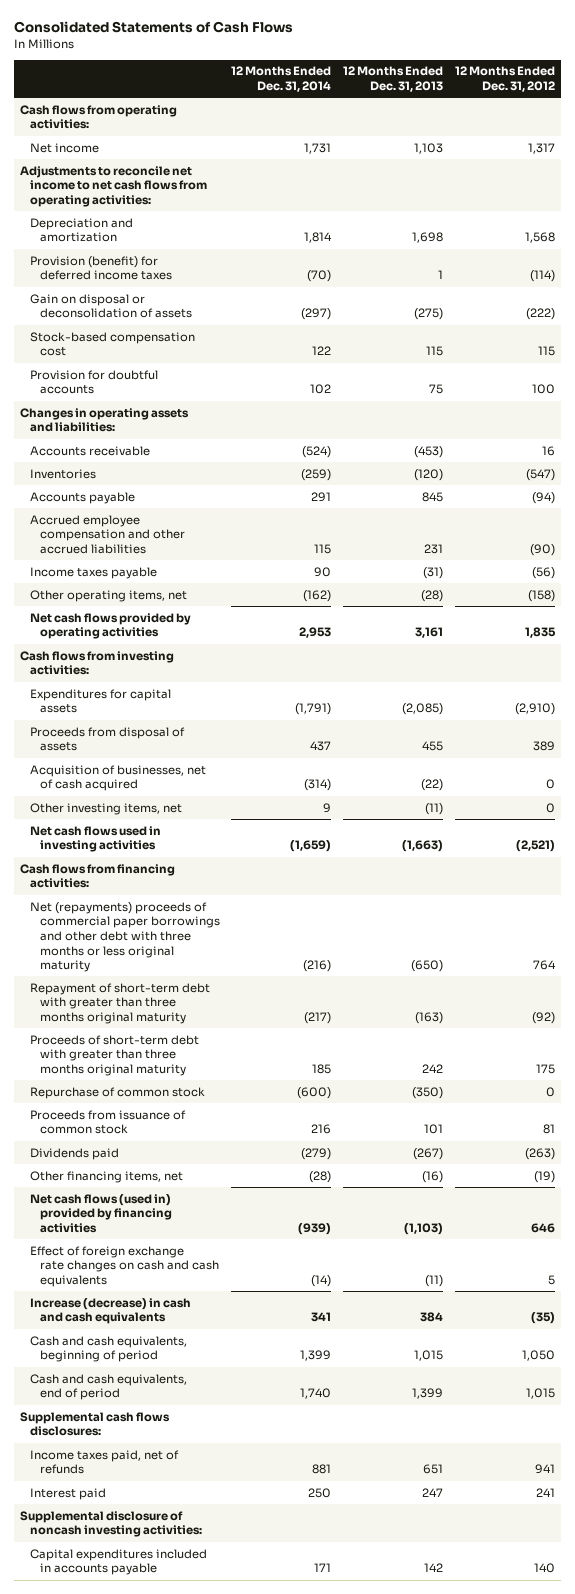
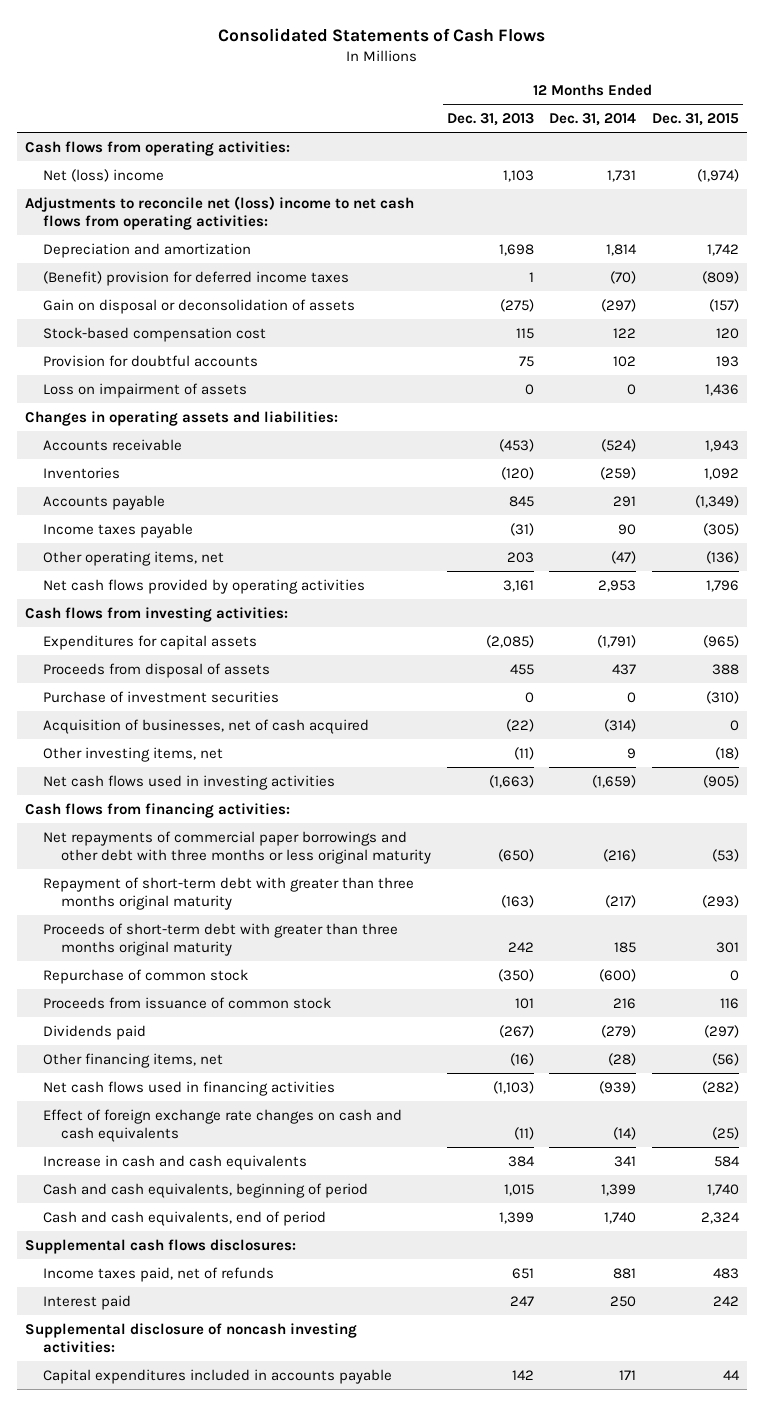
- | 12 Months Ended Dec. 31, 2014 | 12 Months Ended Dec. 31, 2013 | 12 Months Ended Dec. 31, 2012
+ | 12 Months Ended Dec. 31, 2013 | 12 Months Ended Dec. 31, 2014 | 12 Months Ended Dec. 31, 2015
- Net income | 1,731 | 1,103 | 1,317
- Adjustments to reconcile net income to net cash flows from operating activities:
+ Net (loss) income | 1,103 | 1,731 | (1,974)
+ Adjustments to reconcile net (loss) income to net cash flows from operating activities:
- Provision (benefit) for deferred income taxes | (70) | 1 | (114)
+ (Benefit) provision for deferred income taxes | 1 | (70) | (809)
+ Loss on impairment of assets | 0 | 0 | 1,436
- Accrued employee compensation and other accrued liabilities | 115 | 231 | (90)
- Other operating items, net | (162) | (28) | (158)
+ Other operating items, net | 203 | (47) | (136)
+ Purchase of investment securities | 0 | 0 | (310)
- Net (repayments) proceeds of commercial paper borrowings and other debt with three months or less original maturity | (216) | (650) | 764
+ Net repayments of commercial paper borrowings and other debt with three months or less original maturity | (650) | (216) | (53)
- Net cash flows (used in) provided by financing activities | (939) | (1,103) | 646
+ Net cash flows used in financing activities | (1,103) | (939) | (282)
- Increase (decrease) in cash and cash equivalents | 341 | 384 | (35)
+ Increase in cash and cash equivalents | 384 | 341 | 584

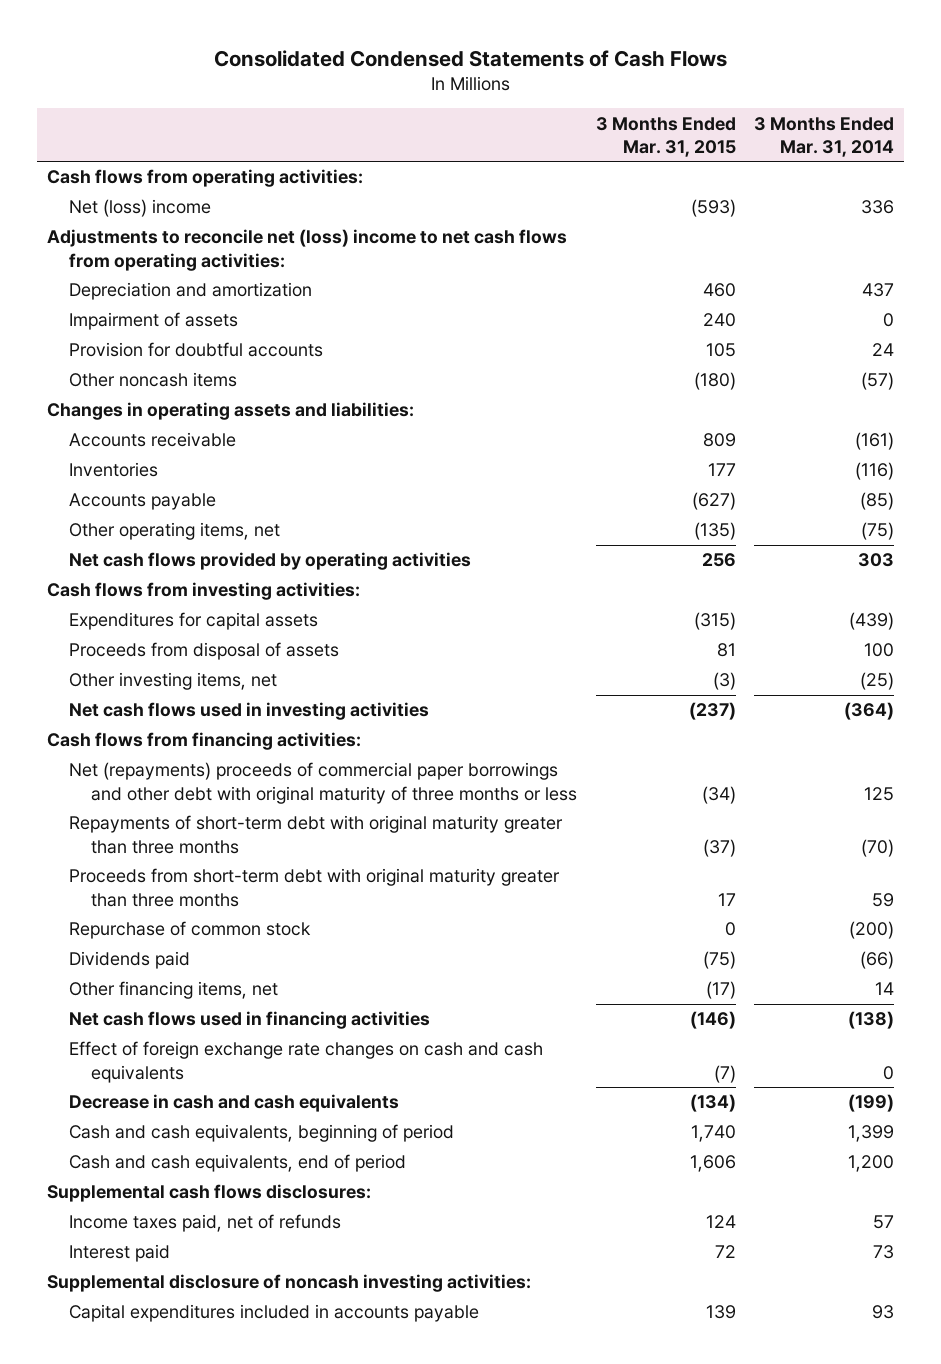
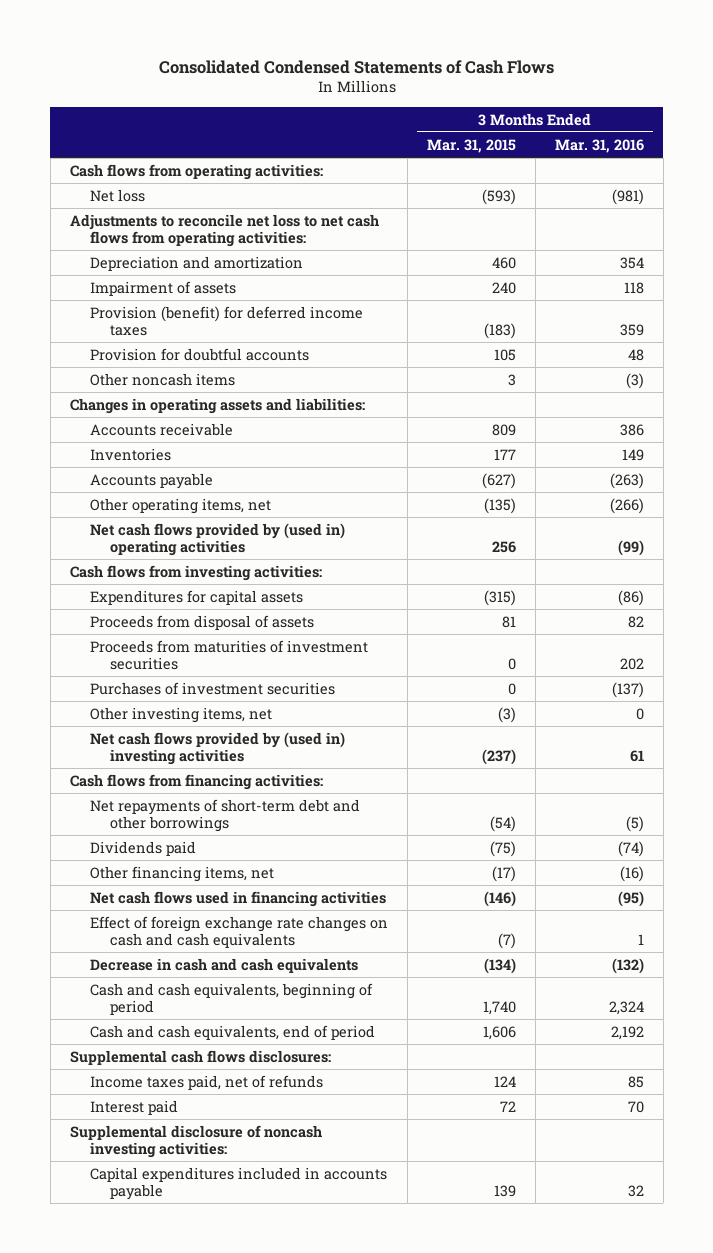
- | 3 Months Ended Mar. 31, 2015 | 3 Months Ended Mar. 31, 2014
+ | 3 Months Ended Mar. 31, 2015 | 3 Months Ended Mar. 31, 2016
- Net (loss) income | (593) | 336
- Adjustments to reconcile net (loss) income to net cash flows from operating activities:
+ Net loss | (593) | (981)
+ Adjustments to reconcile net loss to net cash flows from operating activities:
+ Provision (benefit) for deferred income taxes | (183) | 359
- Other noncash items | (180) | (57)
+ Other noncash items | 3 | (3)
- Net cash flows provided by operating activities | 256 | 303
+ Net cash flows provided by (used in) operating activities | 256 | (99)
+ Proceeds from maturities of investment securities | 0 | 202
+ Purchases of investment securities | 0 | (137)
- Net cash flows used in investing activities | (237) | (364)
+ Net cash flows provided by (used in) investing activities | (237) | 61
- Net (repayments) proceeds of commercial paper borrowings and other debt with original maturity of three months or less | (34) | 125
- Repayments of short-term debt with original maturity greater than three months | (37) | (70)
- Proceeds from short-term debt with original maturity greater than three months | 17 | 59
- Repurchase of common stock | 0 | (200)
+ Net repayments of short-term debt and other borrowings | (54) | (5)

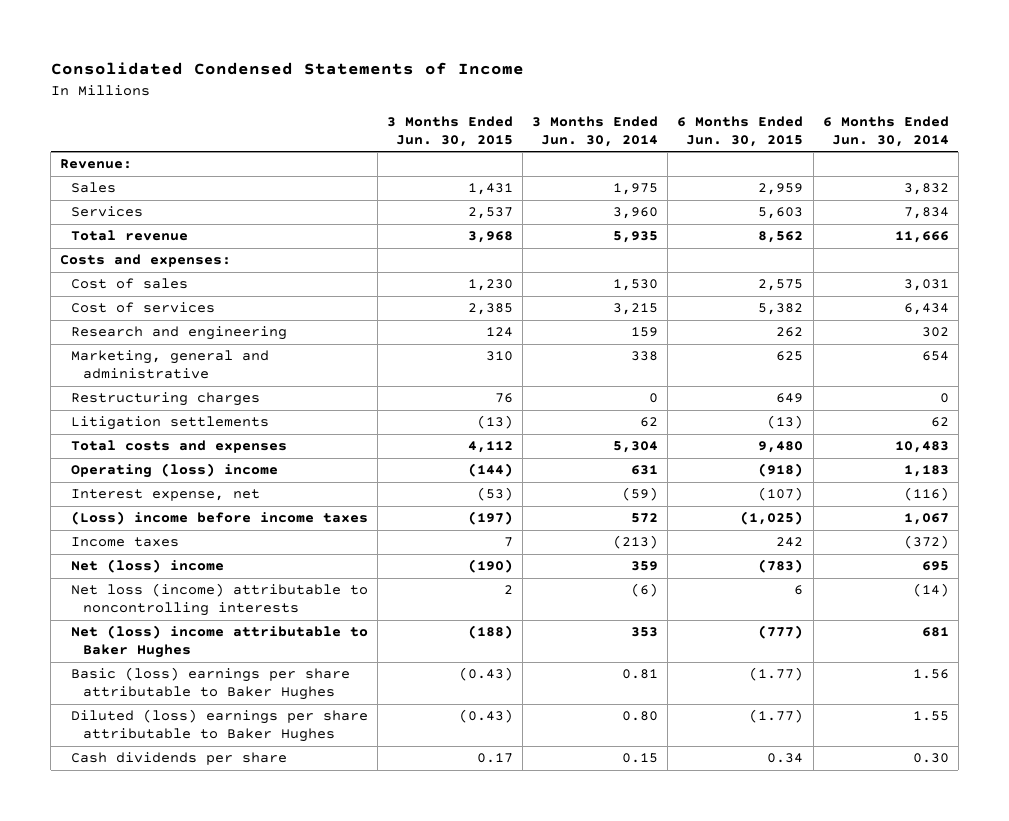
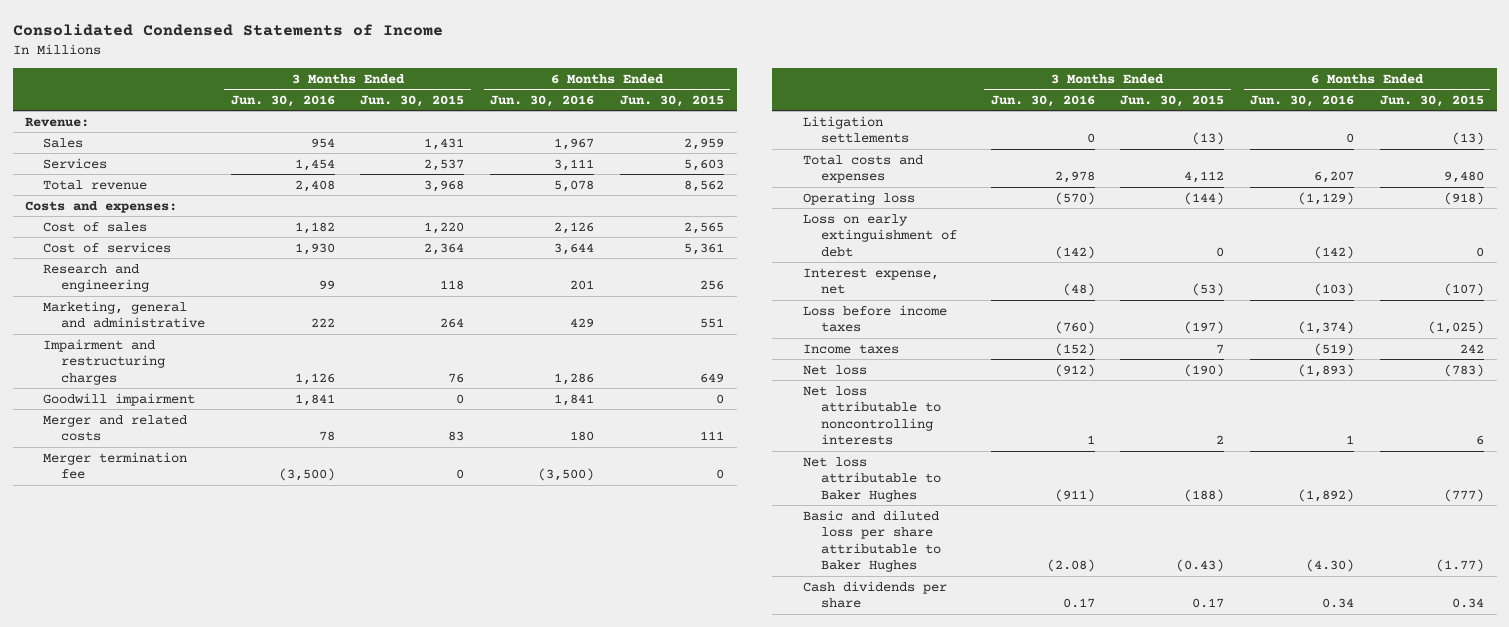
- | 3 Months Ended Jun. 30, 2015 | 3 Months Ended Jun. 30, 2014 | 6 Months Ended Jun. 30, 2015 | 6 Months Ended Jun. 30, 2014
+ | 3 Months Ended Jun. 30, 2016 | 3 Months Ended Jun. 30, 2015 | 6 Months Ended Jun. 30, 2016 | 6 Months Ended Jun. 30, 2015
- Cost of sales | 1,230 | 1,530 | 2,575 | 3,031
- Cost of services | 2,385 | 3,215 | 5,382 | 6,434
- Research and engineering | 124 | 159 | 262 | 302
- Marketing, general and administrative | 310 | 338 | 625 | 654
- Restructuring charges | 76 | 0 | 649 | 0
+ Cost of sales | 1,182 | 1,220 | 2,126 | 2,565
+ Cost of services | 1,930 | 2,364 | 3,644 | 5,361
+ Research and engineering | 99 | 118 | 201 | 256
+ Marketing, general and administrative | 222 | 264 | 429 | 551
+ Impairment and restructuring charges | 1,126 | 76 | 1,286 | 649
+ Goodwill impairment | 1,841 | 0 | 1,841 | 0
+ Merger and related costs | 78 | 83 | 180 | 111
+ Merger termination fee | (3,500) | 0 | (3,500) | 0
- Operating (loss) income | (144) | 631 | (918) | 1,183
+ Operating loss | (570) | (144) | (1,129) | (918)
+ Loss on early extinguishment of debt | (142) | 0 | (142) | 0
- (Loss) income before income taxes | (197) | 572 | (1,025) | 1,067
+ Loss before income taxes | (760) | (197) | (1,374) | (1,025)
- Net (loss) income | (190) | 359 | (783) | 695
- Net loss (income) attributable to noncontrolling interests | 2 | (6) | 6 | (14)
- Net (loss) income attributable to Baker Hughes | (188) | 353 | (777) | 681
- Basic (loss) earnings per share attributable to Baker Hughes | (0.43) | 0.81 | (1.77) | 1.56
- Diluted (loss) earnings per share attributable to Baker Hughes | (0.43) | 0.80 | (1.77) | 1.55
+ Net loss | (912) | (190) | (1,893) | (783)
+ Net loss attributable to noncontrolling interests | 1 | 2 | 1 | 6
+ Net loss attributable to Baker Hughes | (911) | (188) | (1,892) | (777)
+ Basic and diluted loss per share attributable to Baker Hughes | (2.08) | (0.43) | (4.30) | (1.77)

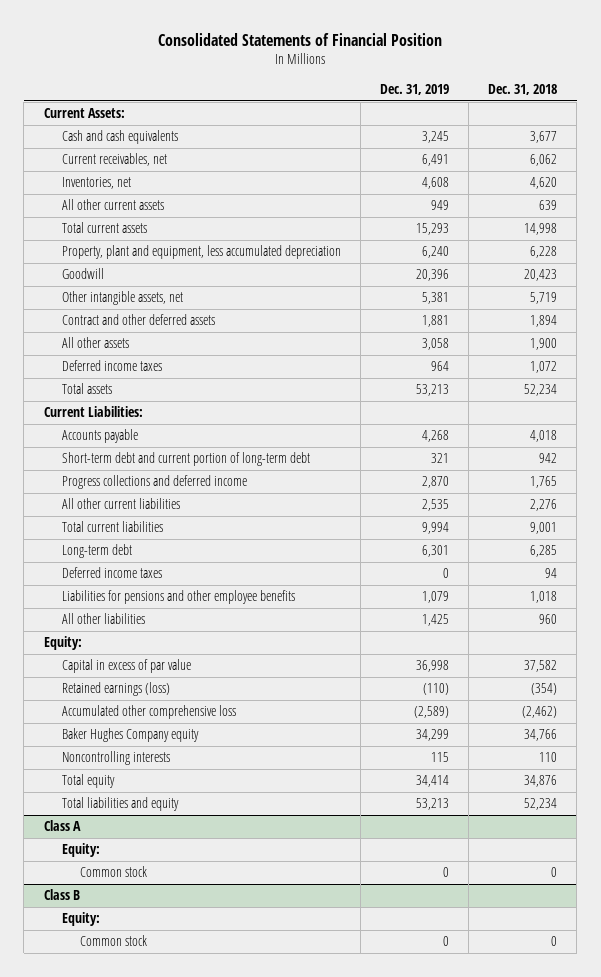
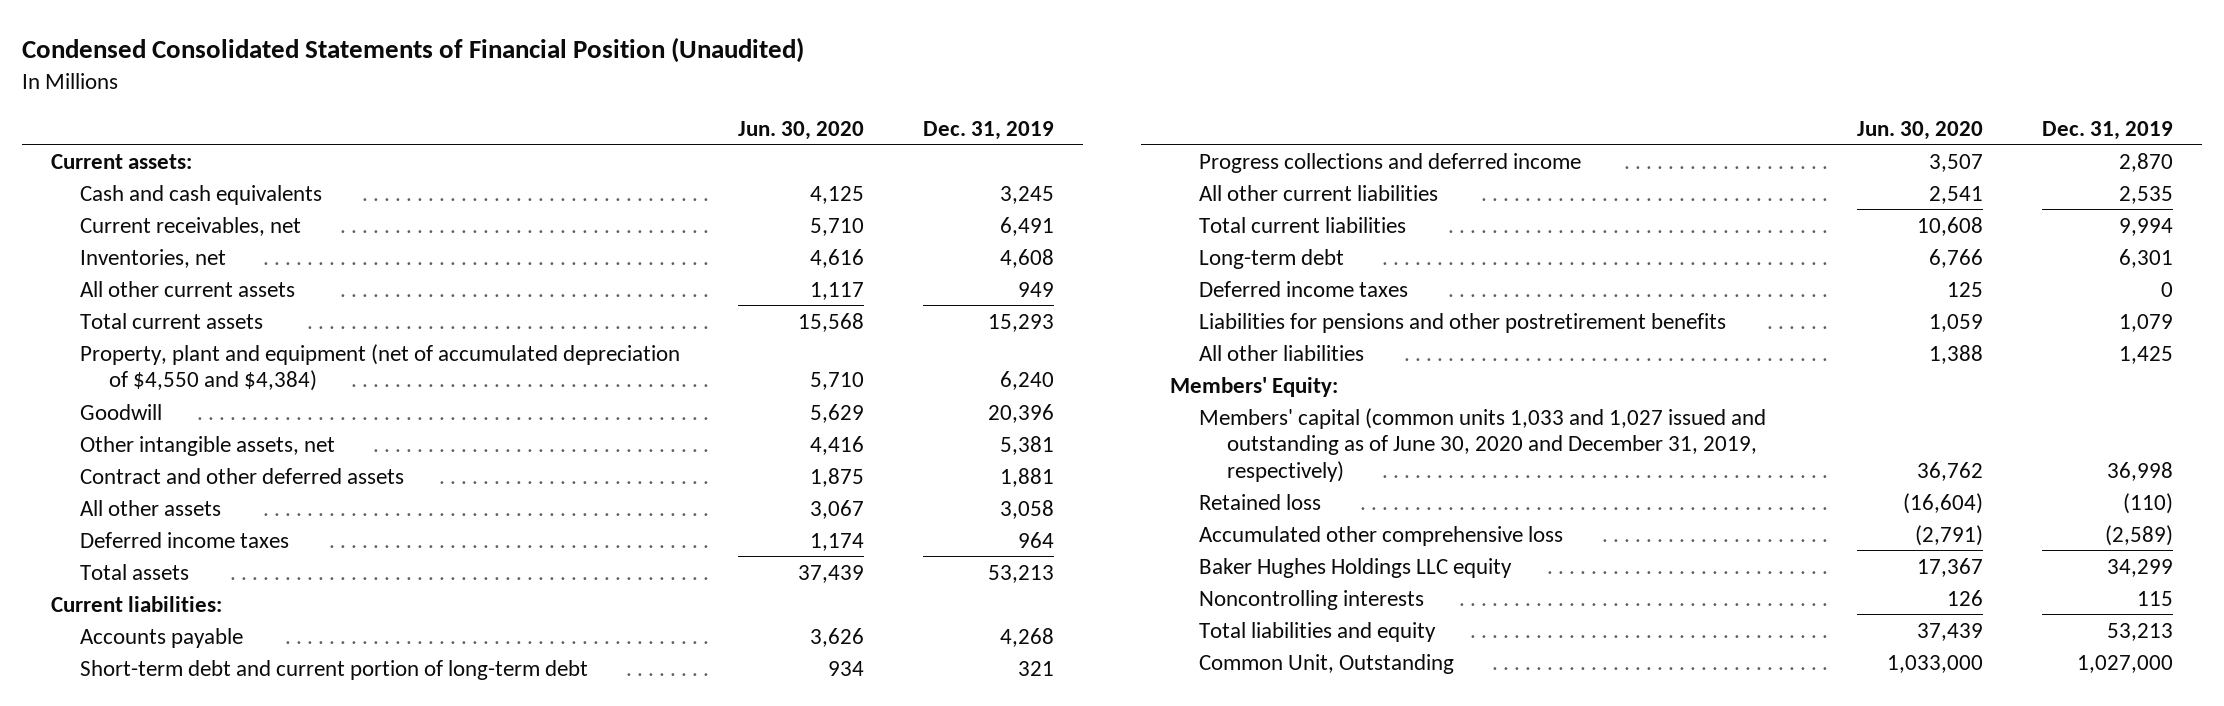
- Consolidated Statements of Financial Position
+ Condensed Consolidated Statements of Financial Position (Unaudited)
- | Dec. 31, 2019 | Dec. 31, 2018
+ | Jun. 30, 2020 | Dec. 31, 2019
- Current Assets:
+ Current assets:
- Property, plant and equipment, less accumulated depreciation | 6,240 | 6,228
+ Property, plant and equipment (net of accumulated depreciation of $4,550 and $4,384) | 5,710 | 6,240
- Current Liabilities:
+ Current liabilities:
- Liabilities for pensions and other employee benefits | 1,079 | 1,018
+ Liabilities for pensions and other postretirement benefits | 1,059 | 1,079
- Equity:
- Capital in excess of par value | 36,998 | 37,582
- Retained earnings (loss) | (110) | (354)
+ Members' Equity:
+ Members' capital (common units 1,033 and 1,027 issued and outstanding as of June 30, 2020 and December 31, 2019, respectively) | 36,762 | 36,998
+ Retained loss | (16,604) | (110)
- Baker Hughes Company equity | 34,299 | 34,766
+ Baker Hughes Holdings LLC equity | 17,367 | 34,299
- Total equity | 34,414 | 34,876
- Class A
- Equity:
- Common stock | 0 | 0
- Class B
- Equity:
- Common stock | 0 | 0
+ Common Unit, Outstanding | 1,033,000 | 1,027,000

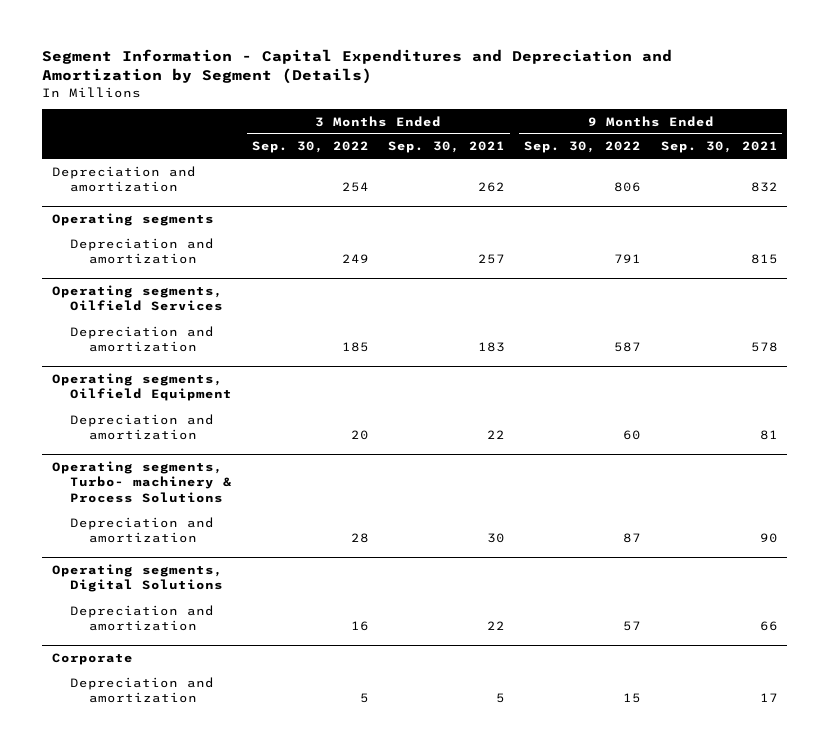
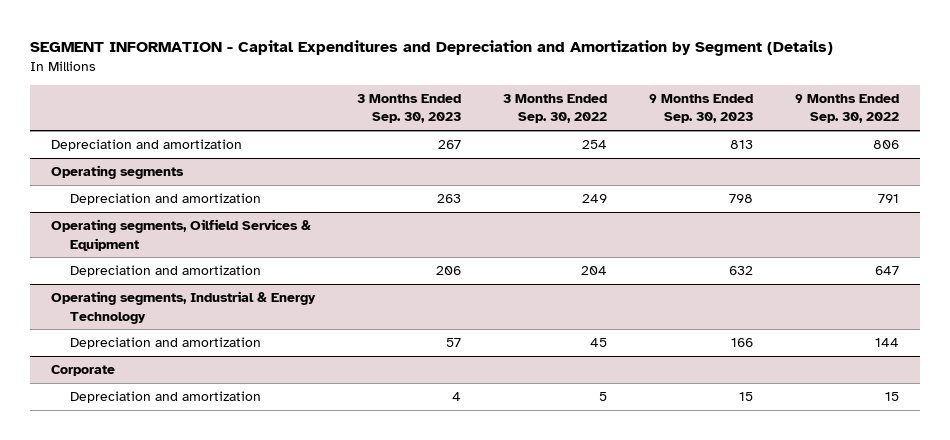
- Segment Information - Capital Expenditures and Depreciation and Amortization by Segment (Details)
+ SEGMENT INFORMATION - Capital Expenditures and Depreciation and Amortization by Segment (Details)
- | 3 Months Ended Sep. 30, 2022 | 3 Months Ended Sep. 30, 2021 | 9 Months Ended Sep. 30, 2022 | 9 Months Ended Sep. 30, 2021
+ | 3 Months Ended Sep. 30, 2023 | 3 Months Ended Sep. 30, 2022 | 9 Months Ended Sep. 30, 2023 | 9 Months Ended Sep. 30, 2022
- Operating segments, Oilfield Services
- Depreciation and amortization | 185 | 183 | 587 | 578
- Operating segments, Oilfield Equipment
- Depreciation and amortization | 20 | 22 | 60 | 81
- Operating segments, Turbo- machinery & Process Solutions
- Depreciation and amortization | 28 | 30 | 87 | 90
- Operating segments, Digital Solutions
- Depreciation and amortization | 16 | 22 | 57 | 66
+ Operating segments, Oilfield Services & Equipment
+ Depreciation and amortization | 206 | 204 | 632 | 647
+ Operating segments, Industrial & Energy Technology
+ Depreciation and amortization | 57 | 45 | 166 | 144

